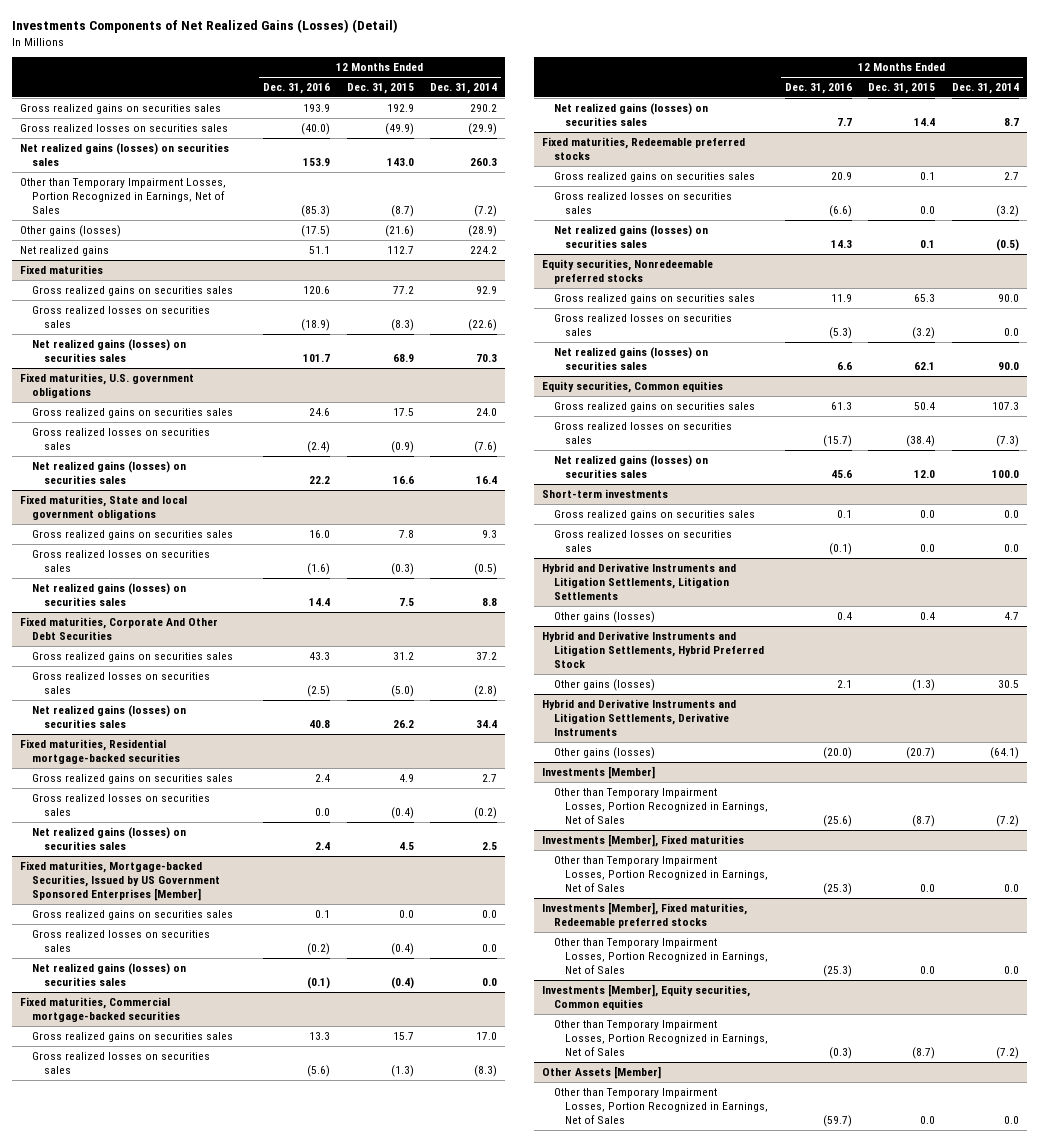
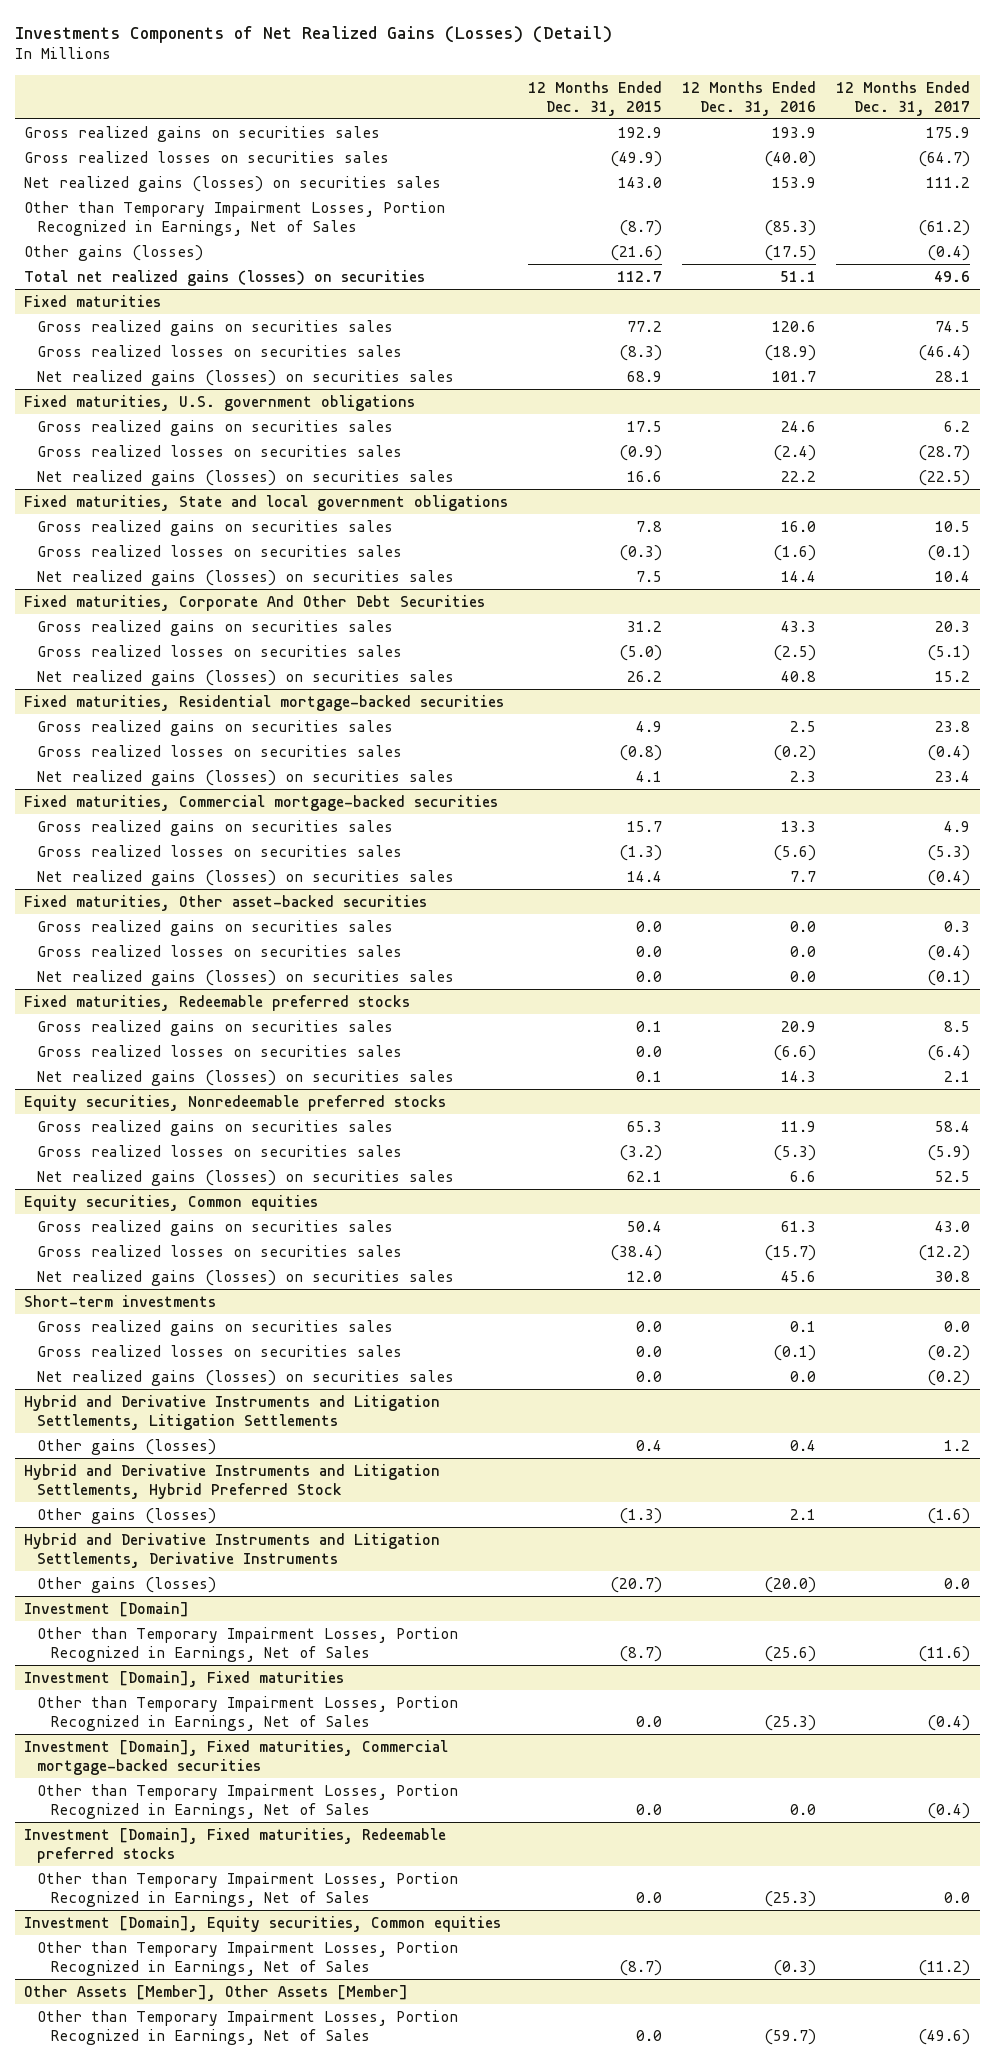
- | 12 Months Ended Dec. 31, 2016 | 12 Months Ended Dec. 31, 2015 | 12 Months Ended Dec. 31, 2014
+ | 12 Months Ended Dec. 31, 2015 | 12 Months Ended Dec. 31, 2016 | 12 Months Ended Dec. 31, 2017
- Net realized gains | 51.1 | 112.7 | 224.2
+ Total net realized gains (losses) on securities | 112.7 | 51.1 | 49.6
@ Fixed maturities, Residential mortgage-backed securities
- Gross realized gains on securities sales | 2.4 | 4.9 | 2.7
- Gross realized losses on securities sales | 0.0 | (0.4) | (0.2)
- Net realized gains (losses) on securities sales | 2.4 | 4.5 | 2.5
- Fixed maturities, Mortgage-backed Securities, Issued by US Government Sponsored Enterprises [Member]
- Gross realized gains on securities sales | 0.1 | 0.0 | 0.0
- Gross realized losses on securities sales | (0.2) | (0.4) | 0.0
- Net realized gains (losses) on securities sales | (0.1) | (0.4) | 0.0
@ Fixed maturities, Residential mortgage-backed securities
+ Gross realized gains on securities sales | 4.9 | 2.5 | 23.8
+ Gross realized losses on securities sales | (0.8) | (0.2) | (0.4)
+ Net realized gains (losses) on securities sales | 4.1 | 2.3 | 23.4
+ Fixed maturities, Other asset-backed securities
+ Gross realized gains on securities sales | 0.0 | 0.0 | 0.3
+ Gross realized losses on securities sales | 0.0 | 0.0 | (0.4)
+ Net realized gains (losses) on securities sales | 0.0 | 0.0 | (0.1)
@ Short-term investments
+ Net realized gains (losses) on securities sales | 0.0 | 0.0 | (0.2)
- Investments [Member]
+ Investment [Domain]
- Investments [Member], Fixed maturities
+ Investment [Domain], Fixed maturities
- Investments [Member], Fixed maturities, Redeemable preferred stocks
+ Investment [Domain], Fixed maturities, Commercial mortgage-backed securities
+ Other than Temporary Impairment Losses, Portion Recognized in Earnings, Net of Sales | 0.0 | 0.0 | (0.4)
+ Investment [Domain], Fixed maturities, Redeemable preferred stocks
- Investments [Member], Equity securities, Common equities
+ Investment [Domain], Equity securities, Common equities
- Other Assets [Member]
+ Other Assets [Member], Other Assets [Member]

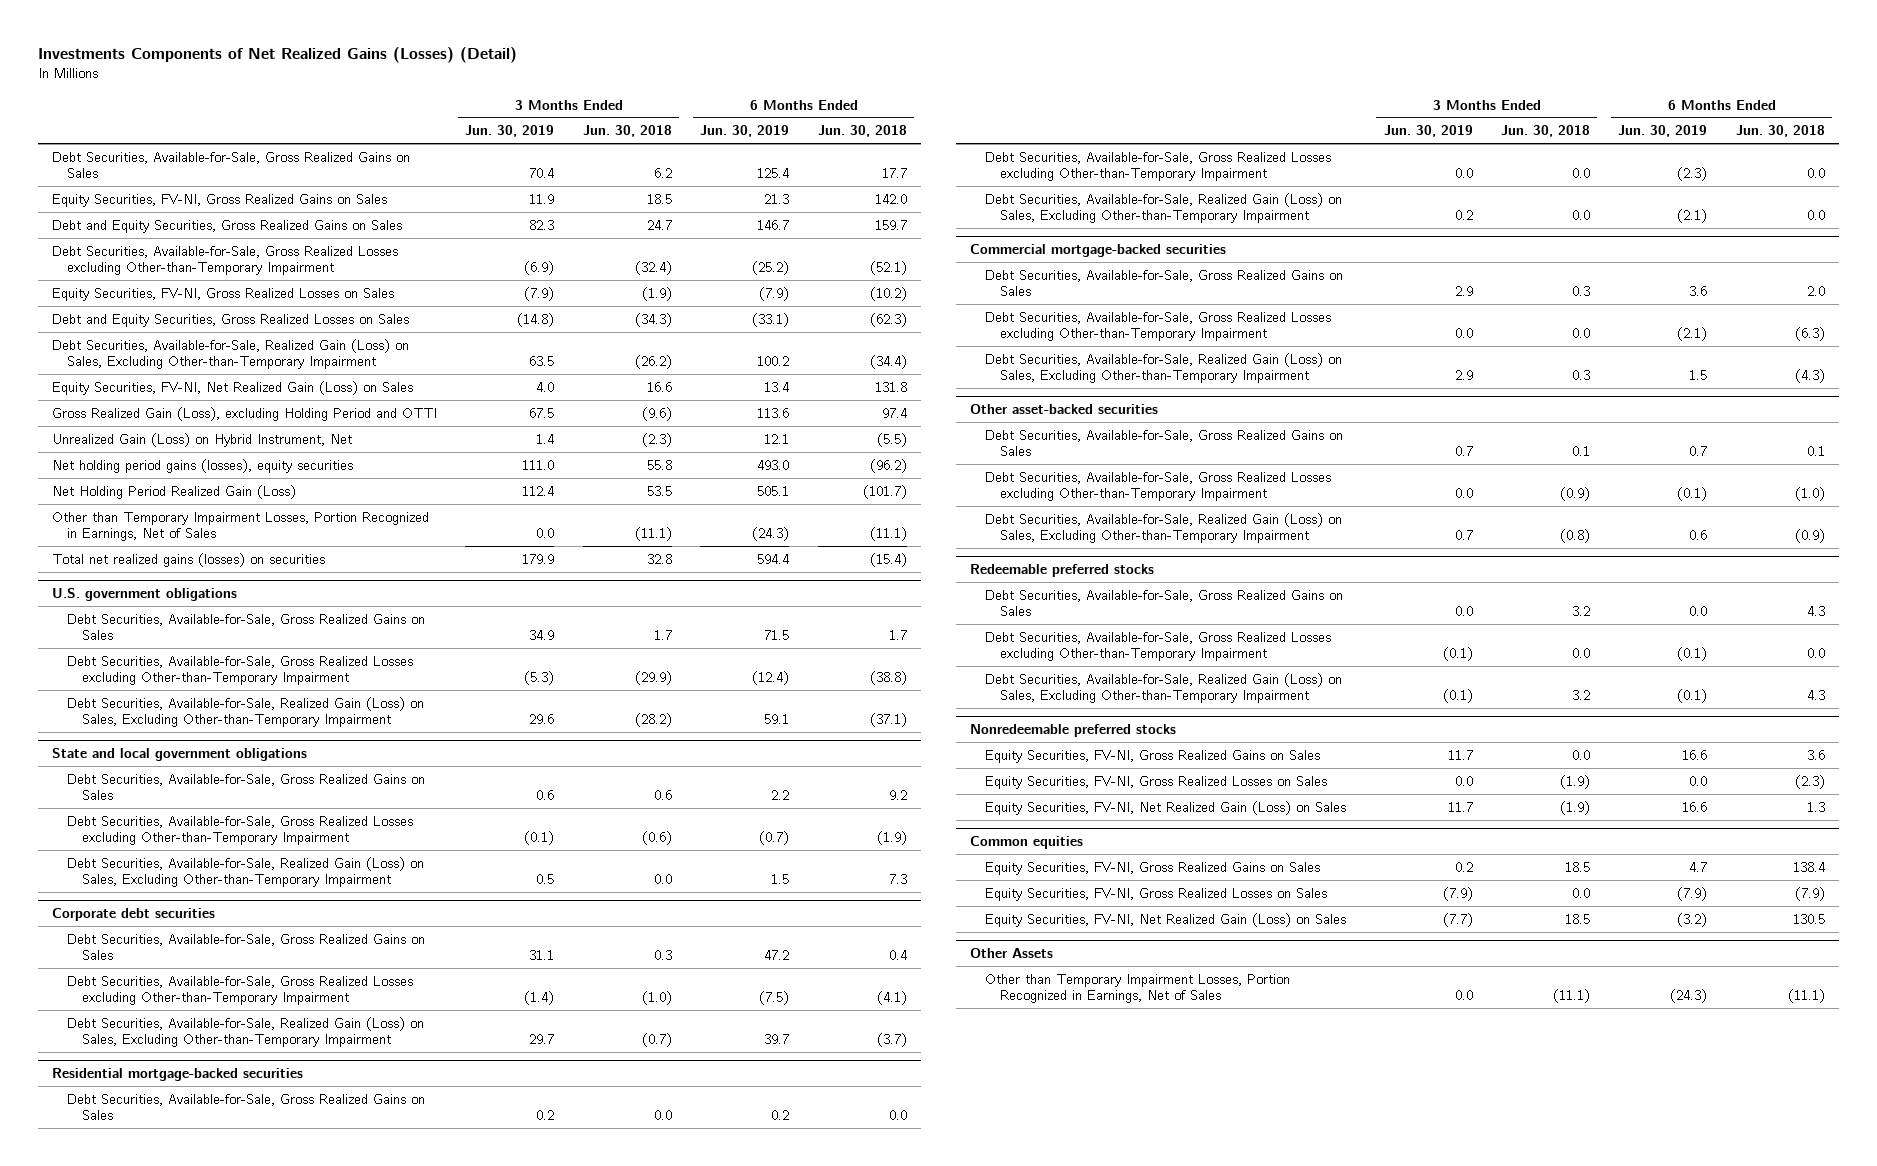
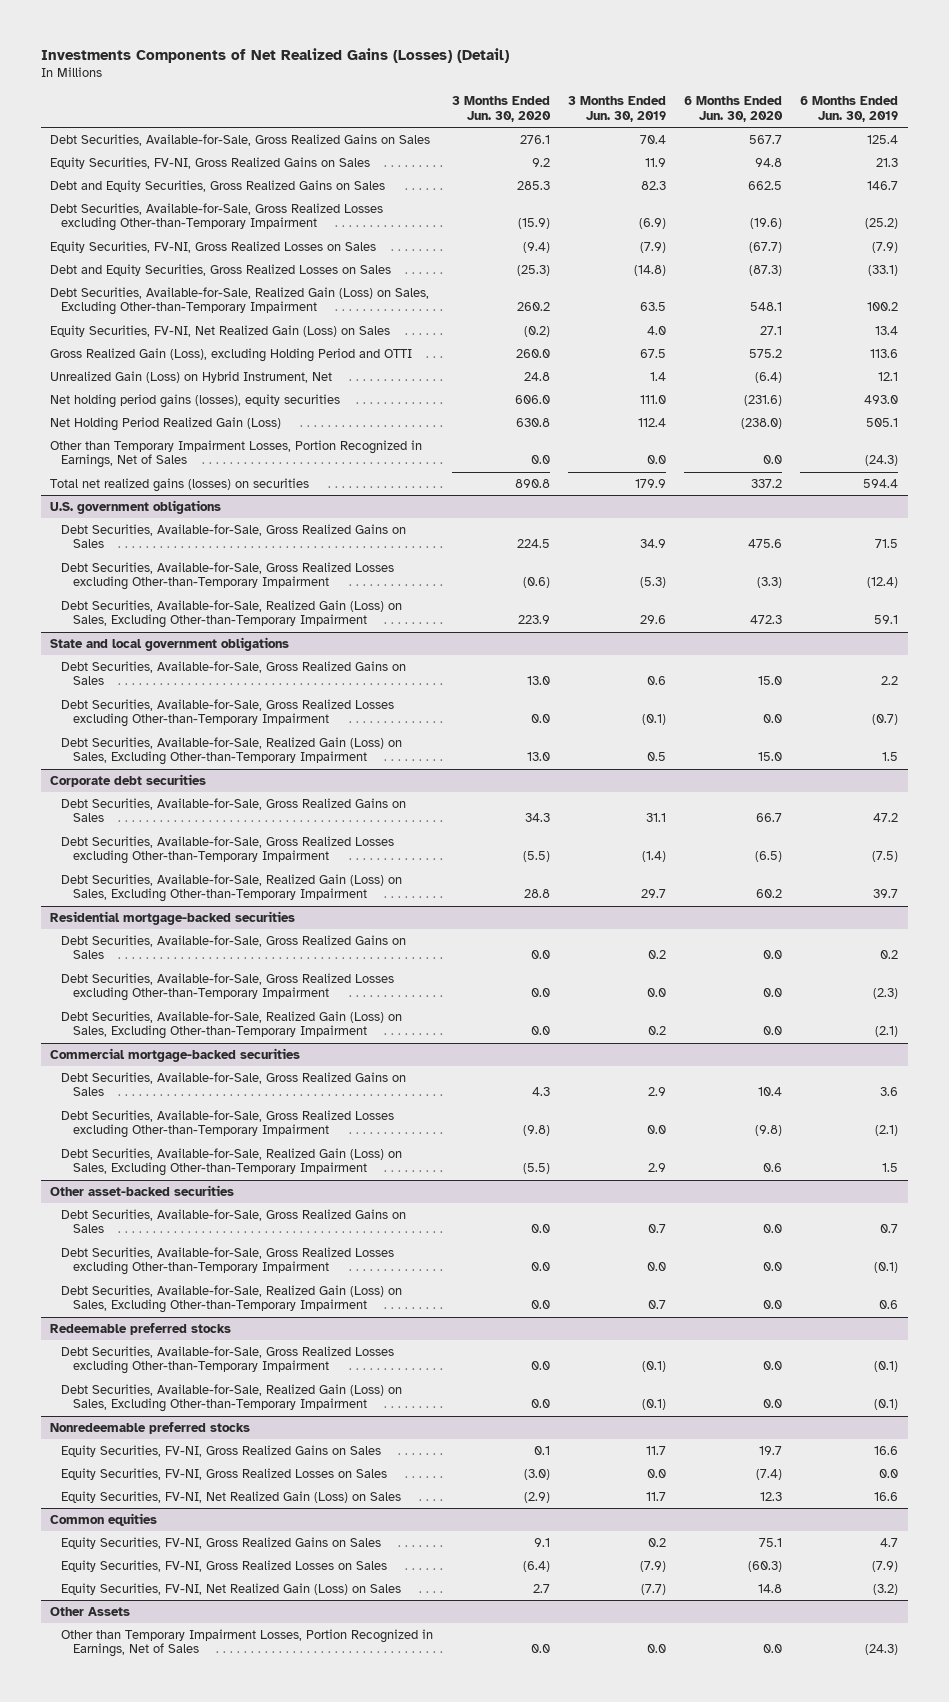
- | 3 Months Ended Jun. 30, 2019 | 3 Months Ended Jun. 30, 2018 | 6 Months Ended Jun. 30, 2019 | 6 Months Ended Jun. 30, 2018
+ | 3 Months Ended Jun. 30, 2020 | 3 Months Ended Jun. 30, 2019 | 6 Months Ended Jun. 30, 2020 | 6 Months Ended Jun. 30, 2019
@ Redeemable preferred stocks
- Debt Securities, Available-for-Sale, Gross Realized Gains on Sales | 0.0 | 3.2 | 0.0 | 4.3

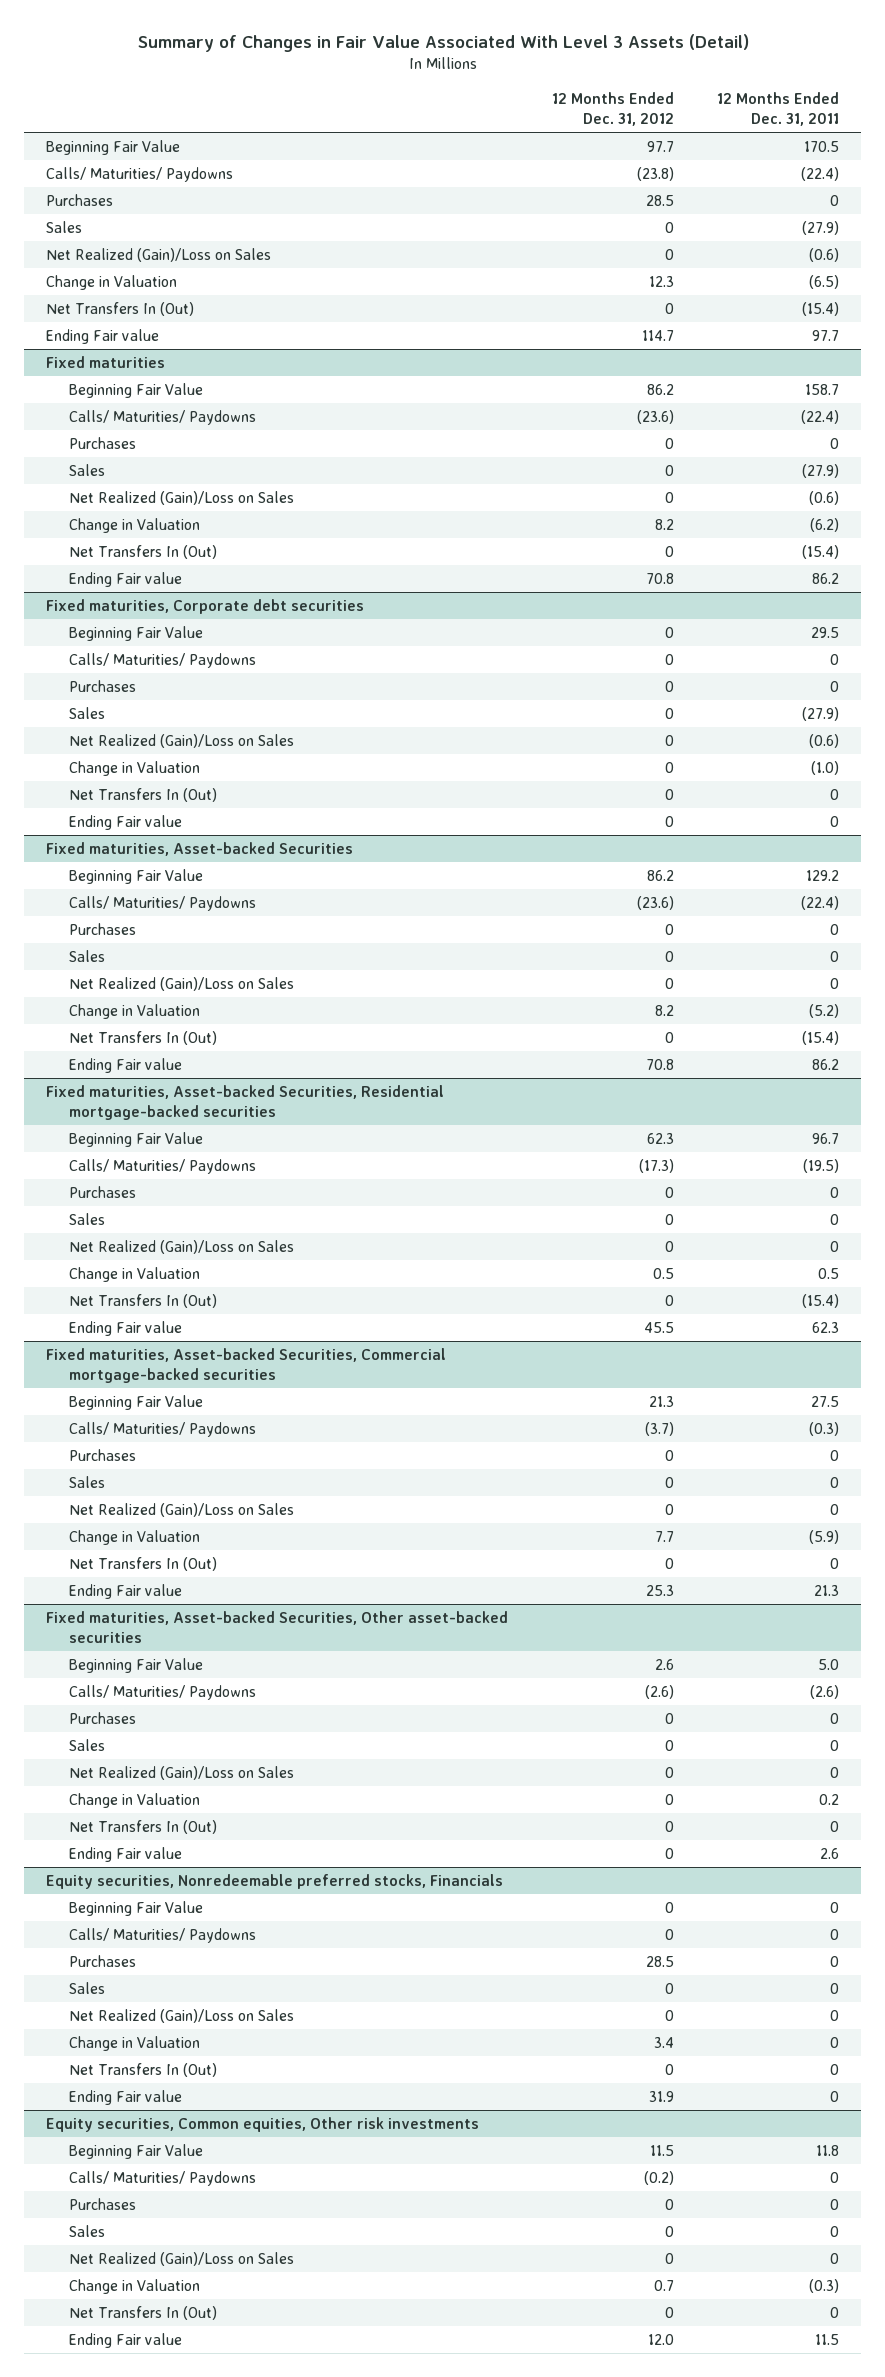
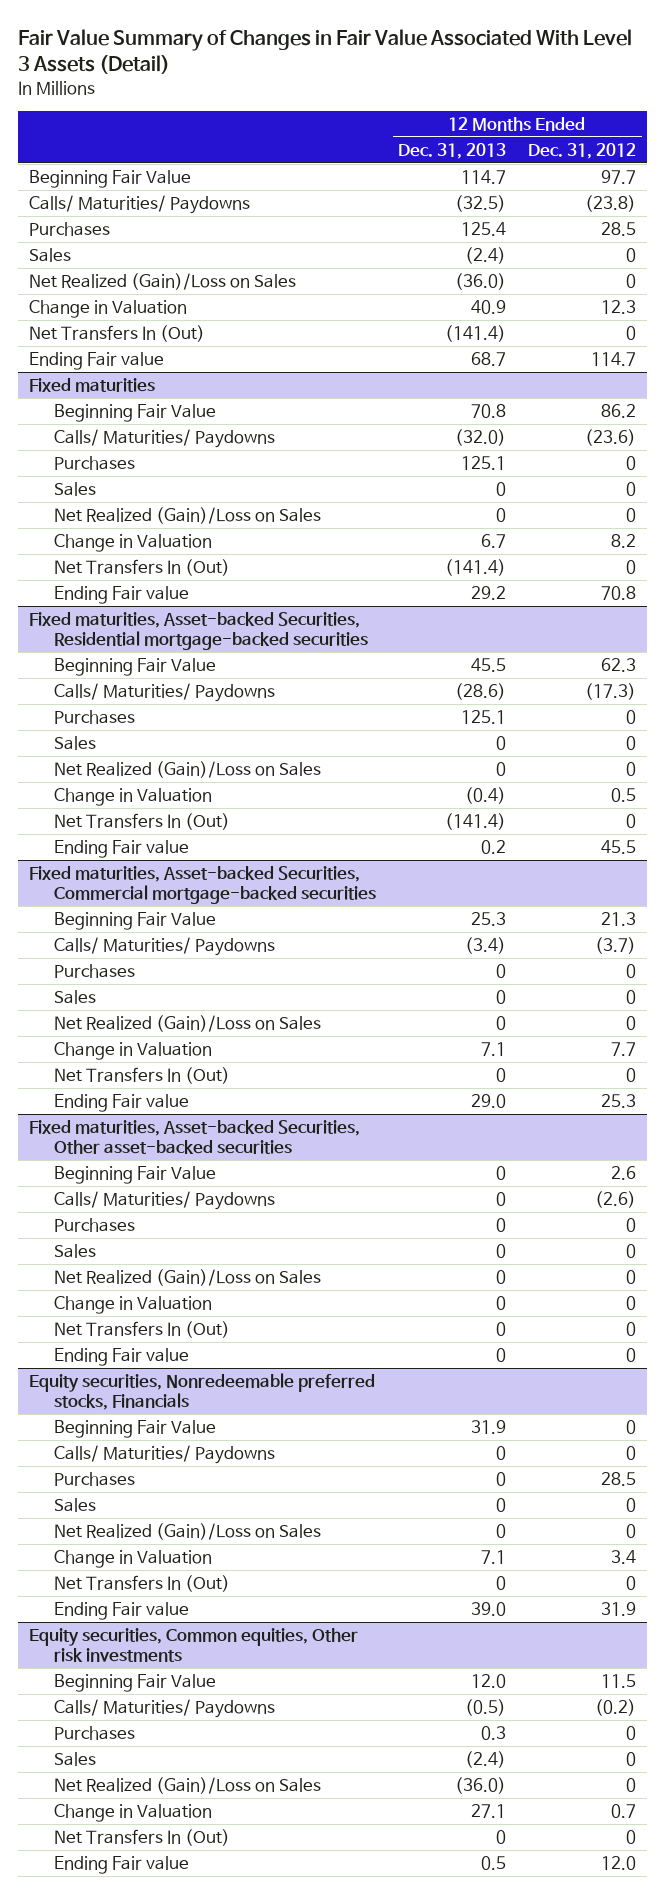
- Summary of Changes in Fair Value Associated With Level 3 Assets (Detail)
+ Fair Value Summary of Changes in Fair Value Associated With Level 3 Assets (Detail)
- | 12 Months Ended Dec. 31, 2012 | 12 Months Ended Dec. 31, 2011
+ | 12 Months Ended Dec. 31, 2013 | 12 Months Ended Dec. 31, 2012
- Fixed maturities, Corporate debt securities
- Beginning Fair Value | 0 | 29.5
- Calls/ Maturities/ Paydowns | 0 | 0
- Purchases | 0 | 0
- Sales | 0 | (27.9)
- Net Realized (Gain)/Loss on Sales | 0 | (0.6)
- Change in Valuation | 0 | (1.0)
- Net Transfers In (Out) | 0 | 0
- Ending Fair value | 0 | 0
- Fixed maturities, Asset-backed Securities
- Beginning Fair Value | 86.2 | 129.2
- Calls/ Maturities/ Paydowns | (23.6) | (22.4)
- Purchases | 0 | 0
- Sales | 0 | 0
- Net Realized (Gain)/Loss on Sales | 0 | 0
- Change in Valuation | 8.2 | (5.2)
- Net Transfers In (Out) | 0 | (15.4)
- Ending Fair value | 70.8 | 86.2

